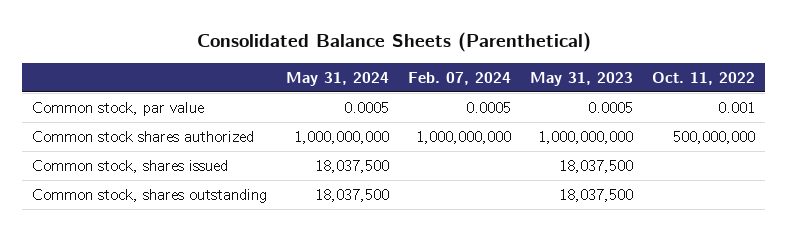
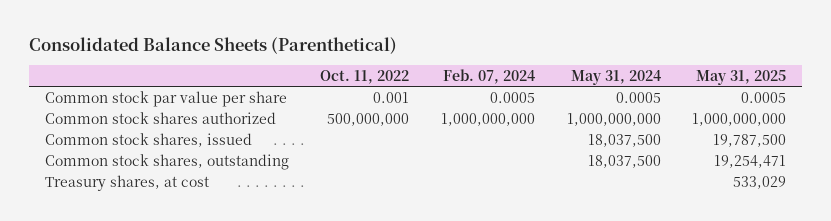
- | May 31, 2024 | Feb. 07, 2024 | May 31, 2023 | Oct. 11, 2022
+ | Oct. 11, 2022 | Feb. 07, 2024 | May 31, 2024 | May 31, 2025
- Common stock, par value | 0.0005 | 0.0005 | 0.0005 | 0.001
+ Common stock par value per share | 0.001 | 0.0005 | 0.0005 | 0.0005
- Common stock, shares issued | 18,037,500 | | 18,037,500 |
- Common stock, shares outstanding | 18,037,500 | | 18,037,500 |
+ Common stock shares, issued | | | 18,037,500 | 19,787,500
+ Common stock shares, outstanding | | | 18,037,500 | 19,254,471
+ Treasury shares, at cost | | | | 533,029

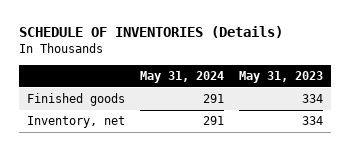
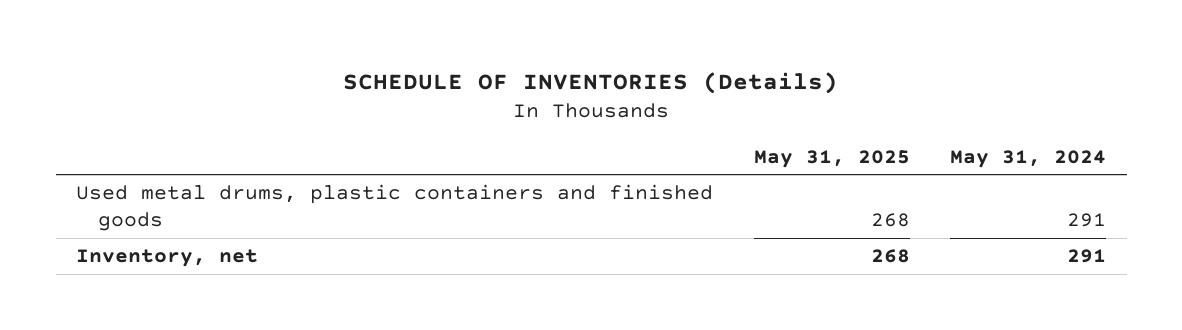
- | May 31, 2024 | May 31, 2023
+ | May 31, 2025 | May 31, 2024
- Finished goods | 291 | 334
+ Used metal drums, plastic containers and finished goods | 268 | 291

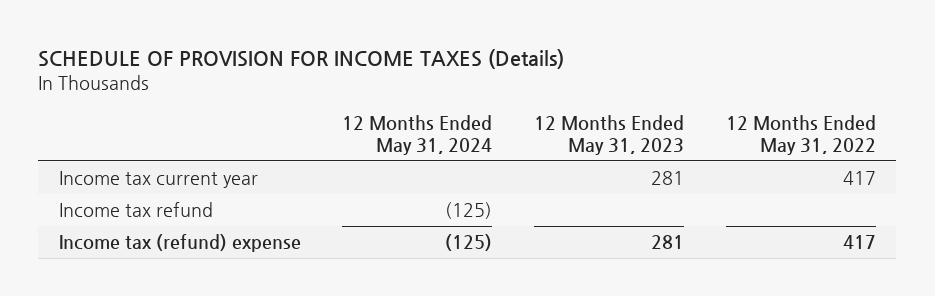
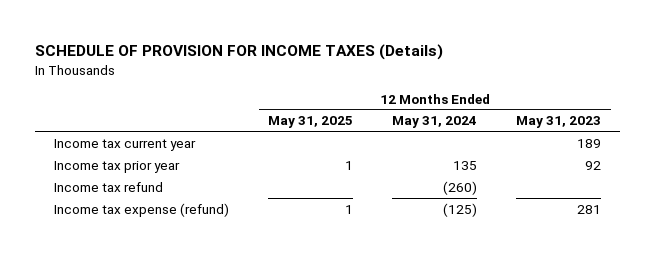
- | 12 Months Ended May 31, 2024 | 12 Months Ended May 31, 2023 | 12 Months Ended May 31, 2022
+ | 12 Months Ended May 31, 2025 | 12 Months Ended May 31, 2024 | 12 Months Ended May 31, 2023
- Income tax current year | | 281 | 417
- Income tax refund | (125) | |
- Income tax (refund) expense | (125) | 281 | 417
+ Income tax current year | | | 189
+ Income tax prior year | 1 | 135 | 92
+ Income tax refund | | (260) |
+ Income tax expense (refund) | 1 | (125) | 281

